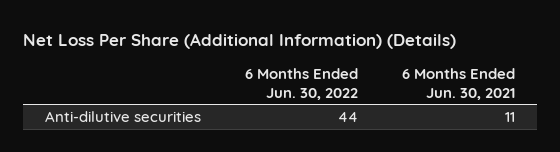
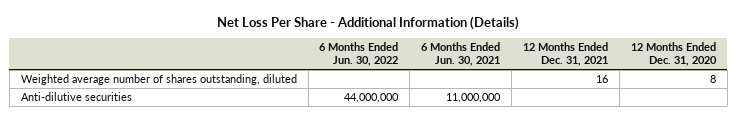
- Net Loss Per Share (Additional Information) (Details)
+ Net Loss Per Share - Additional Information (Details)
- | 6 Months Ended Jun. 30, 2022 | 6 Months Ended Jun. 30, 2021
+ | 6 Months Ended Jun. 30, 2022 | 6 Months Ended Jun. 30, 2021 | 12 Months Ended Dec. 31, 2021 | 12 Months Ended Dec. 31, 2020
- Anti-dilutive securities | 44 | 11
+ Weighted average number of shares outstanding, diluted | | | 16 | 8
+ Anti-dilutive securities | 44,000,000 | 11,000,000 | |

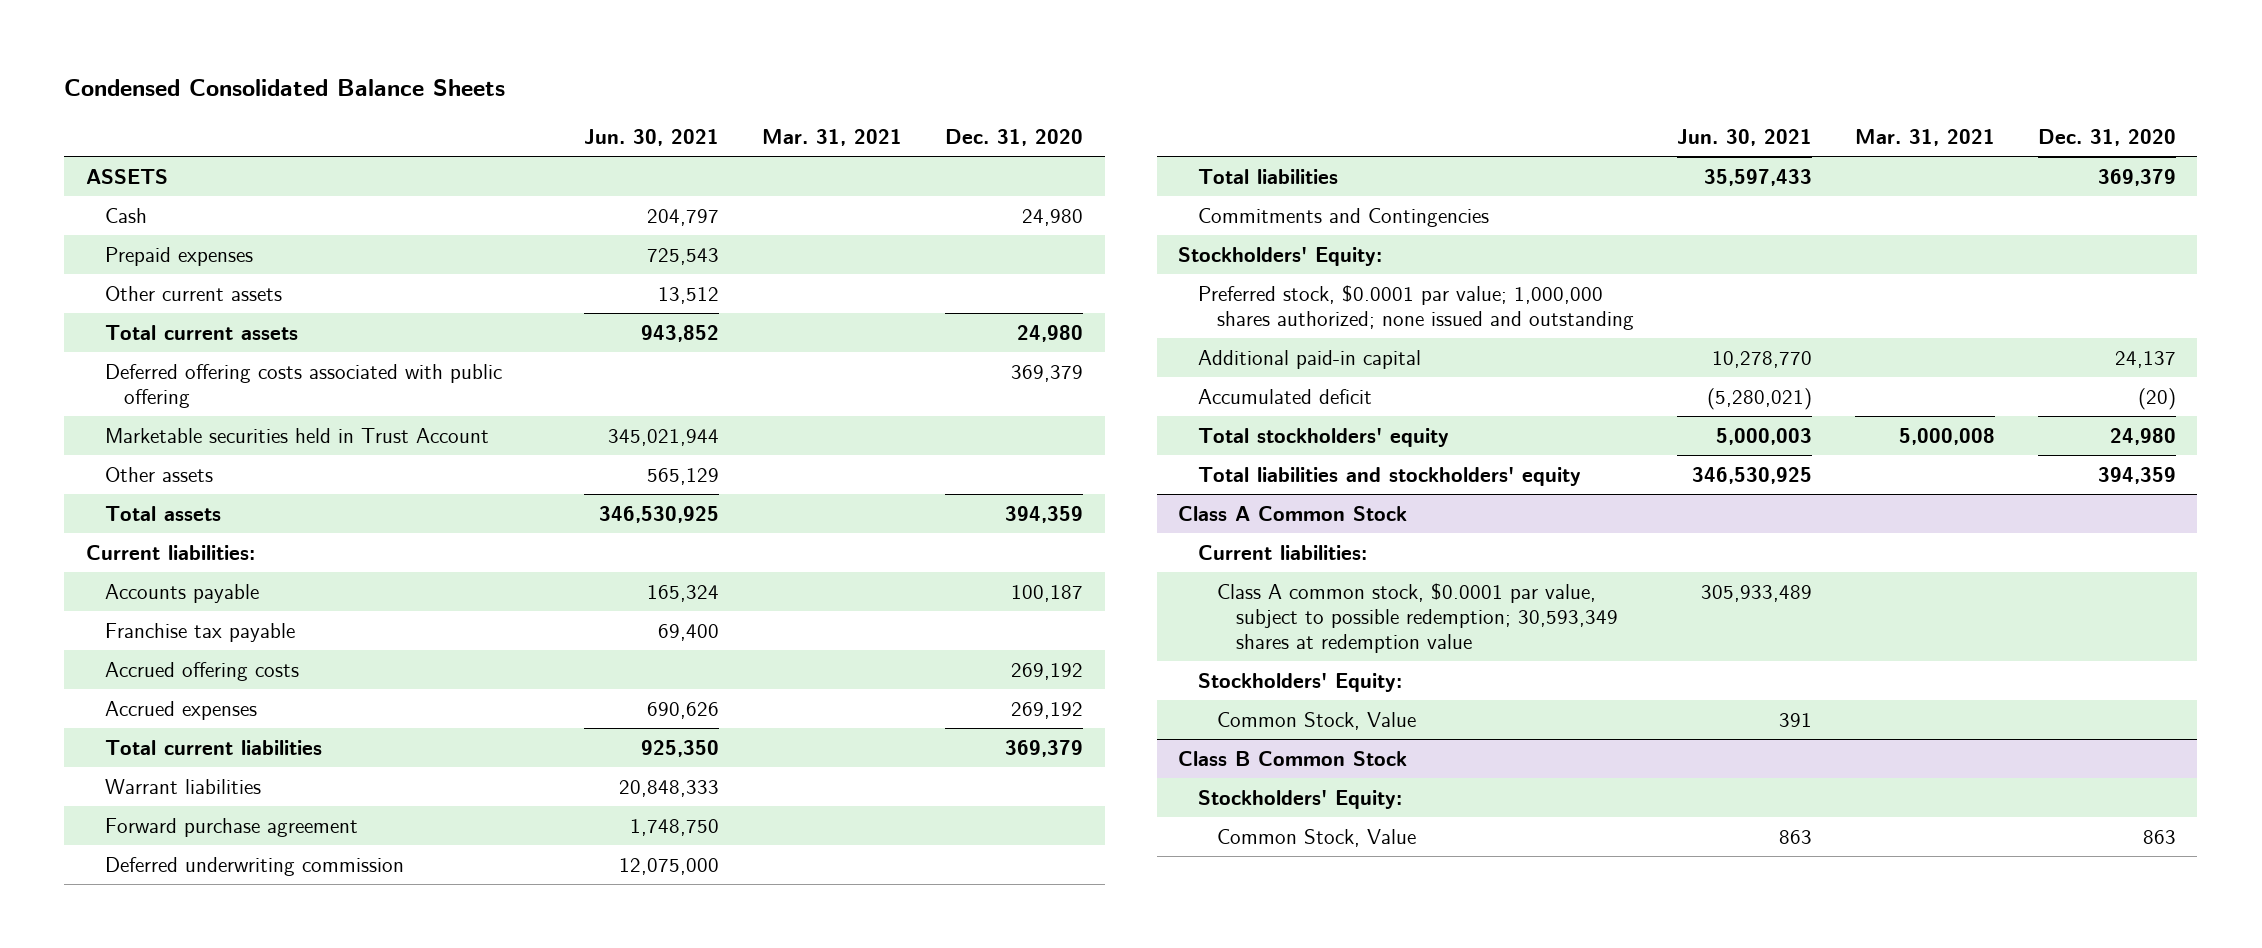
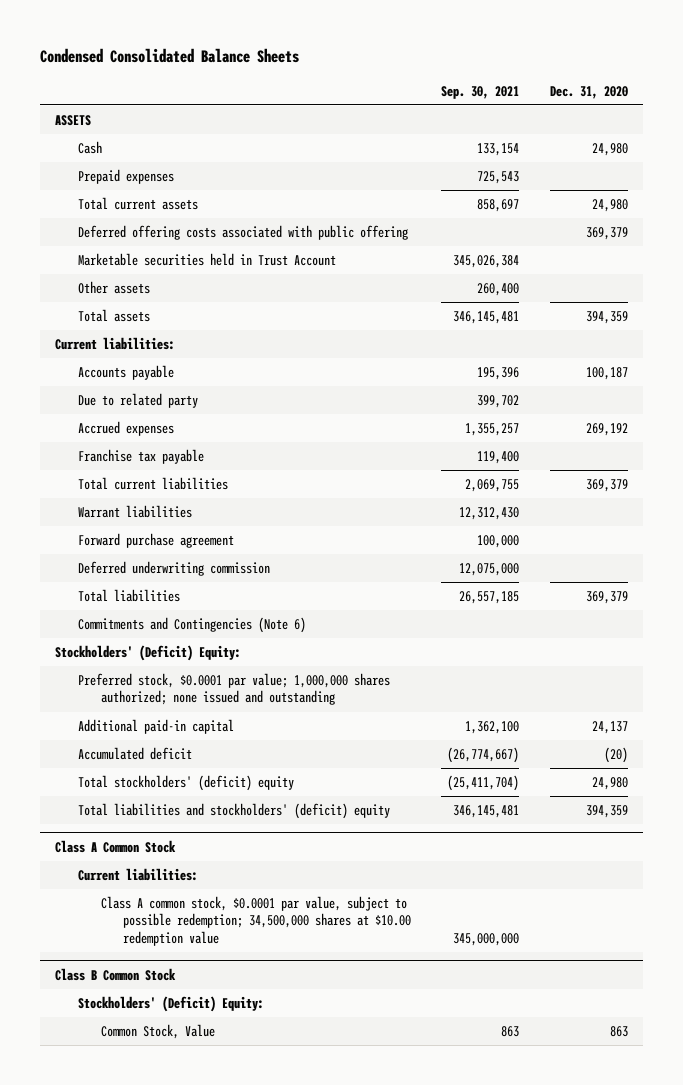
- | Jun. 30, 2021 | Mar. 31, 2021 | Dec. 31, 2020
+ | Sep. 30, 2021 | Dec. 31, 2020
- Other current assets | 13,512 | |
- Accrued offering costs | | | 269,192
+ Due to related party | 399,702 |
moved down: Franchise tax payable | 119,400 |
- Commitments and Contingencies
- Stockholders' Equity:
+ Commitments and Contingencies (Note 6)
+ Stockholders' (Deficit) Equity:
- Total stockholders' equity | 5,000,003 | 5,000,008 | 24,980
- Total liabilities and stockholders' equity | 346,530,925 | | 394,359
+ Total stockholders' (deficit) equity | (25,411,704) | 24,980
+ Total liabilities and stockholders' (deficit) equity | 346,145,481 | 394,359
@ Class A Common Stock
- Class A common stock, $0.0001 par value, subject to possible redemption; 30,593,349 shares at redemption value | 305,933,489 | |
- Stockholders' Equity:
- Common Stock, Value | 391 | |
+ Class A common stock, $0.0001 par value, subject to possible redemption; 34,500,000 shares at $10.00 redemption value | 345,000,000 |
@ Class B Common Stock
- Stockholders' Equity:
+ Stockholders' (Deficit) Equity:

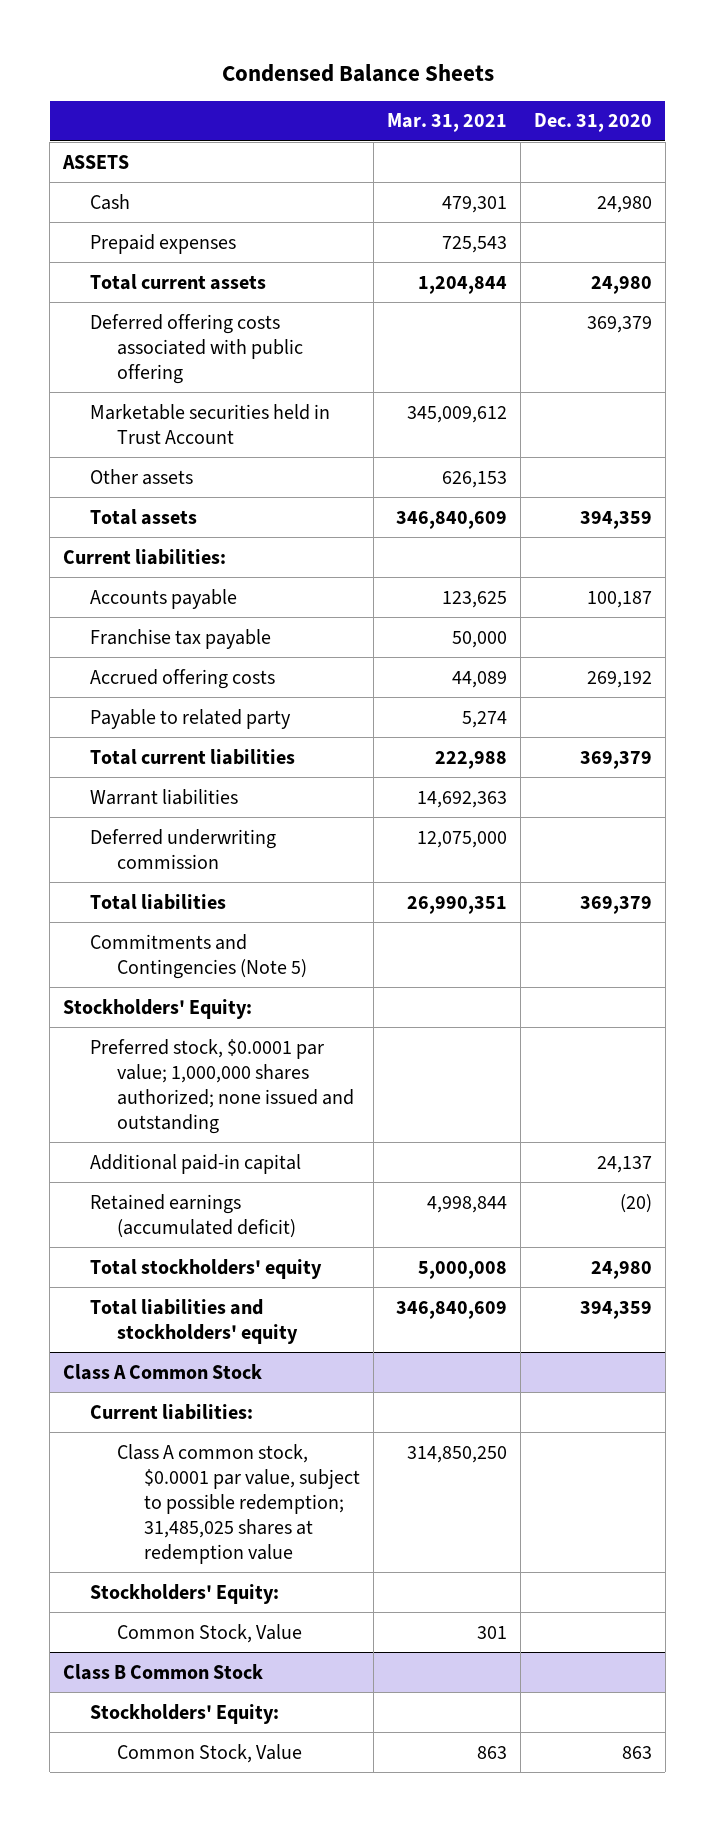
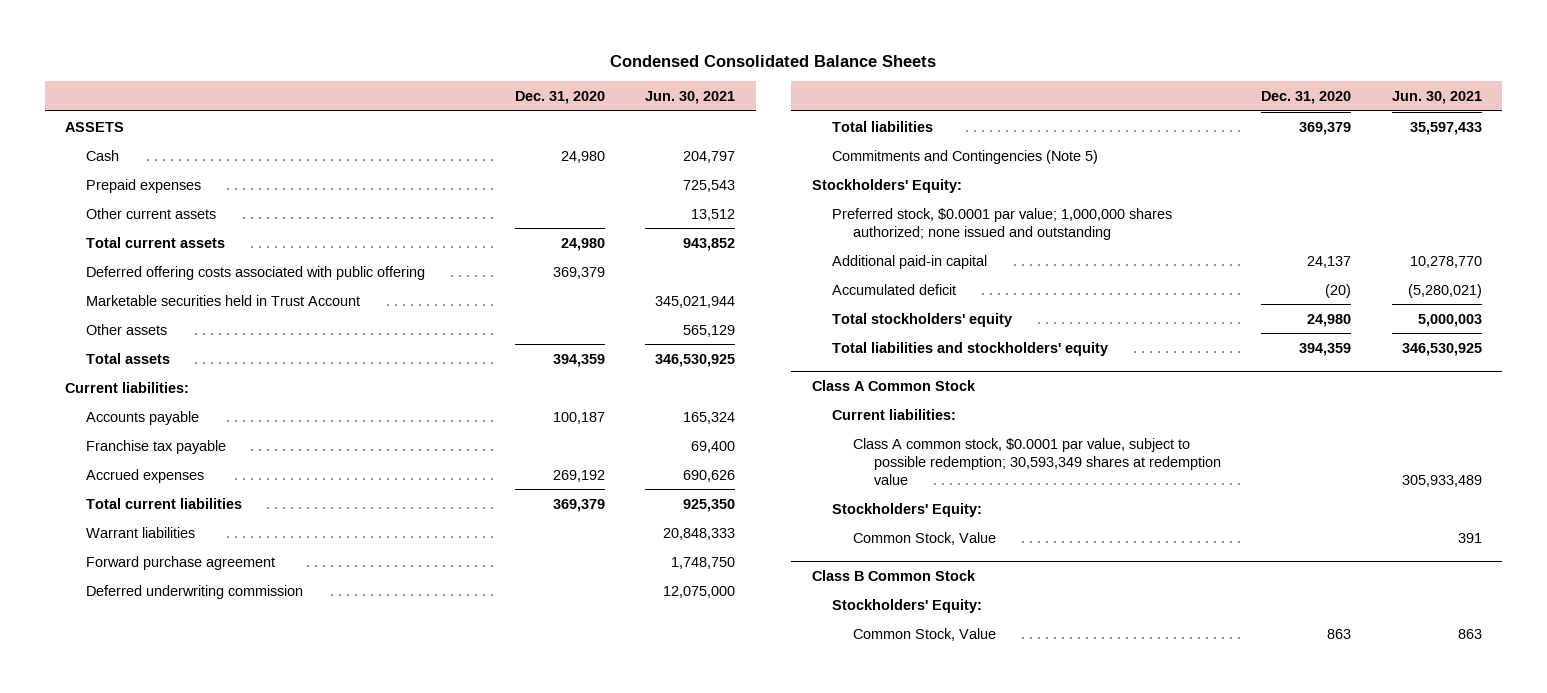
- Condensed Balance Sheets
+ Condensed Consolidated Balance Sheets
- | Mar. 31, 2021 | Dec. 31, 2020
+ | Dec. 31, 2020 | Jun. 30, 2021
+ Other current assets | | 13,512
- Accrued offering costs | 44,089 | 269,192
- Payable to related party | 5,274 |
+ Accrued expenses | 269,192 | 690,626
+ Forward purchase agreement | | 1,748,750
- Retained earnings (accumulated deficit) | 4,998,844 | (20)
+ Accumulated deficit | (20) | (5,280,021)
@ Class A Common Stock
- Class A common stock, $0.0001 par value, subject to possible redemption; 31,485,025 shares at redemption value | 314,850,250 |
+ Class A common stock, $0.0001 par value, subject to possible redemption; 30,593,349 shares at redemption value | | 305,933,489

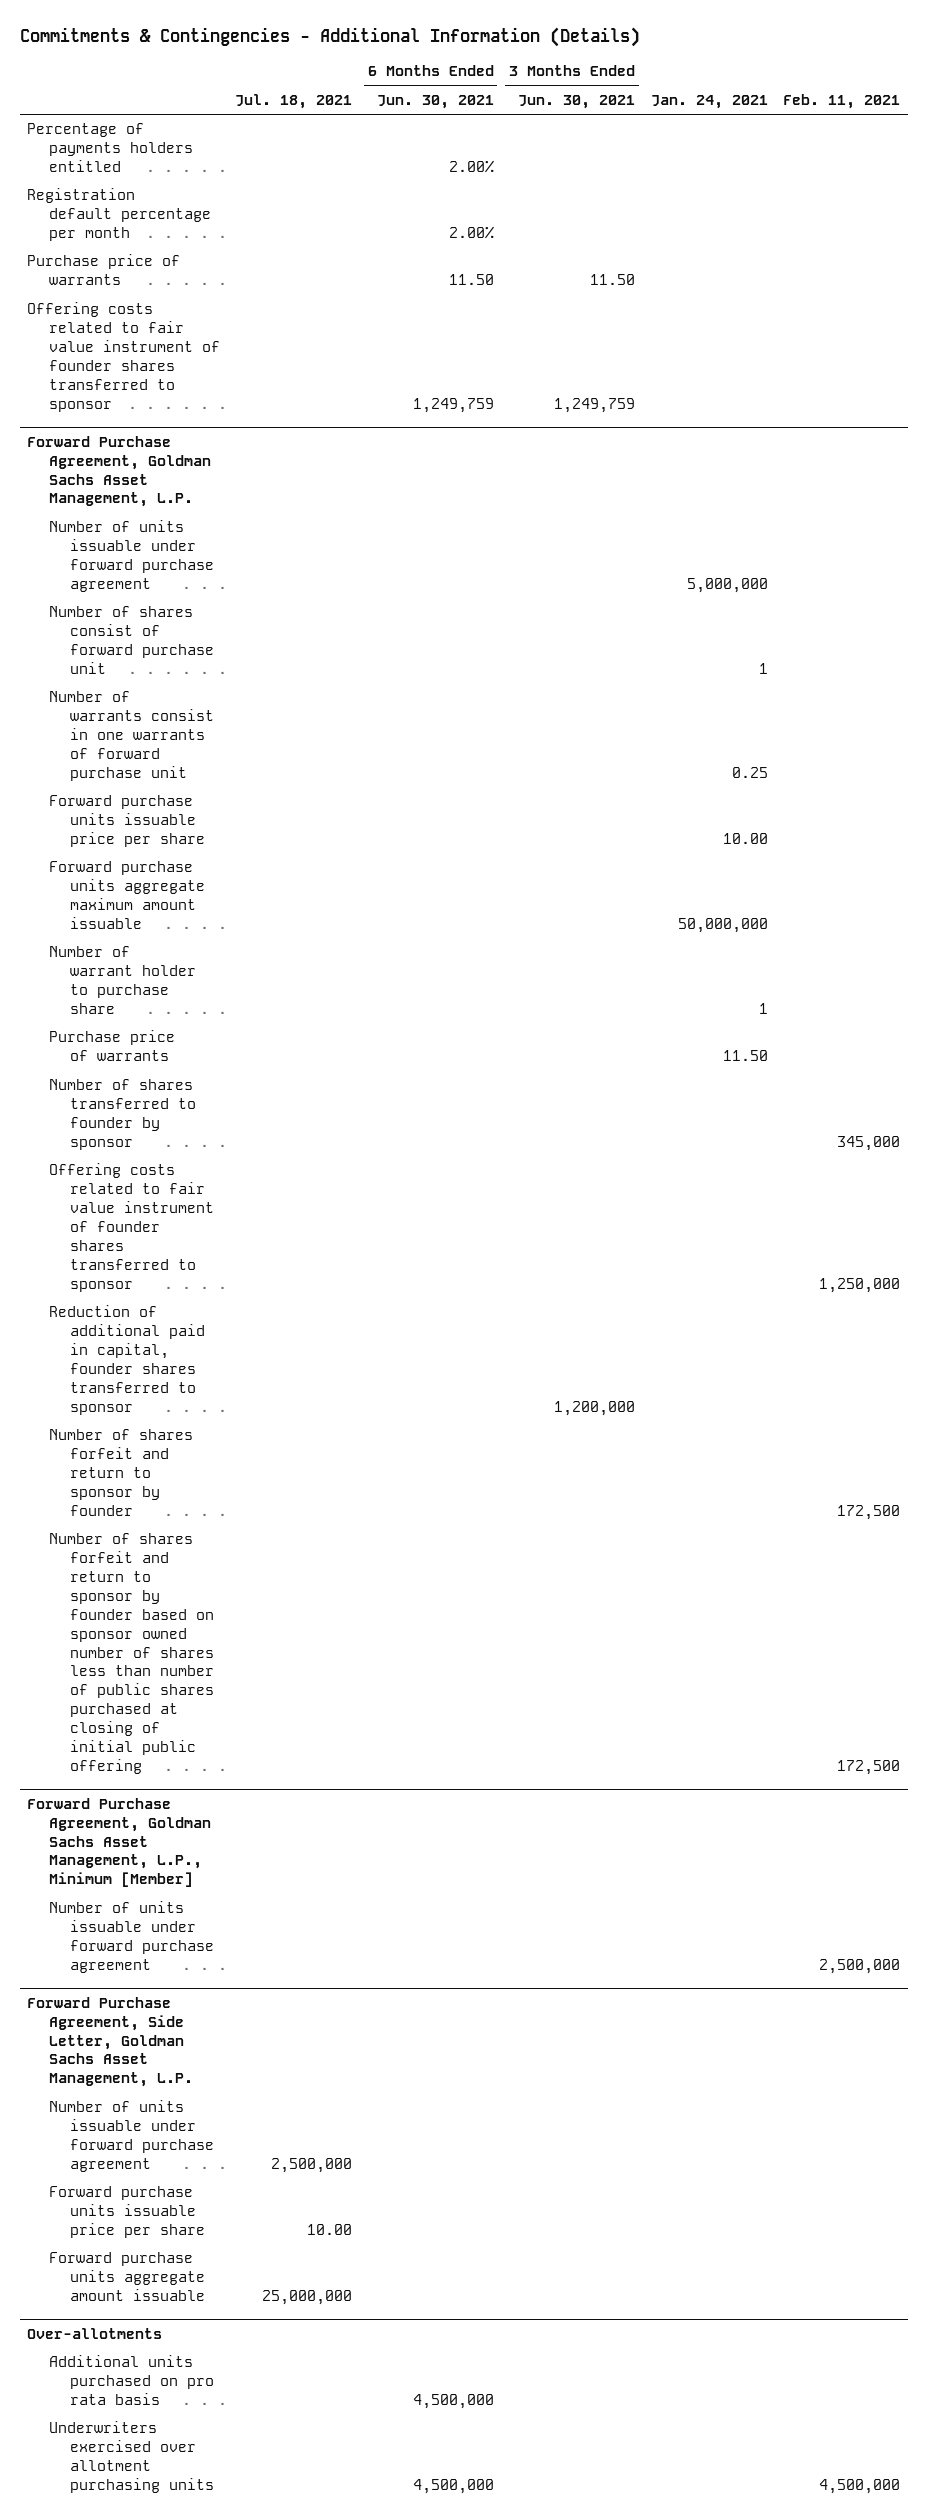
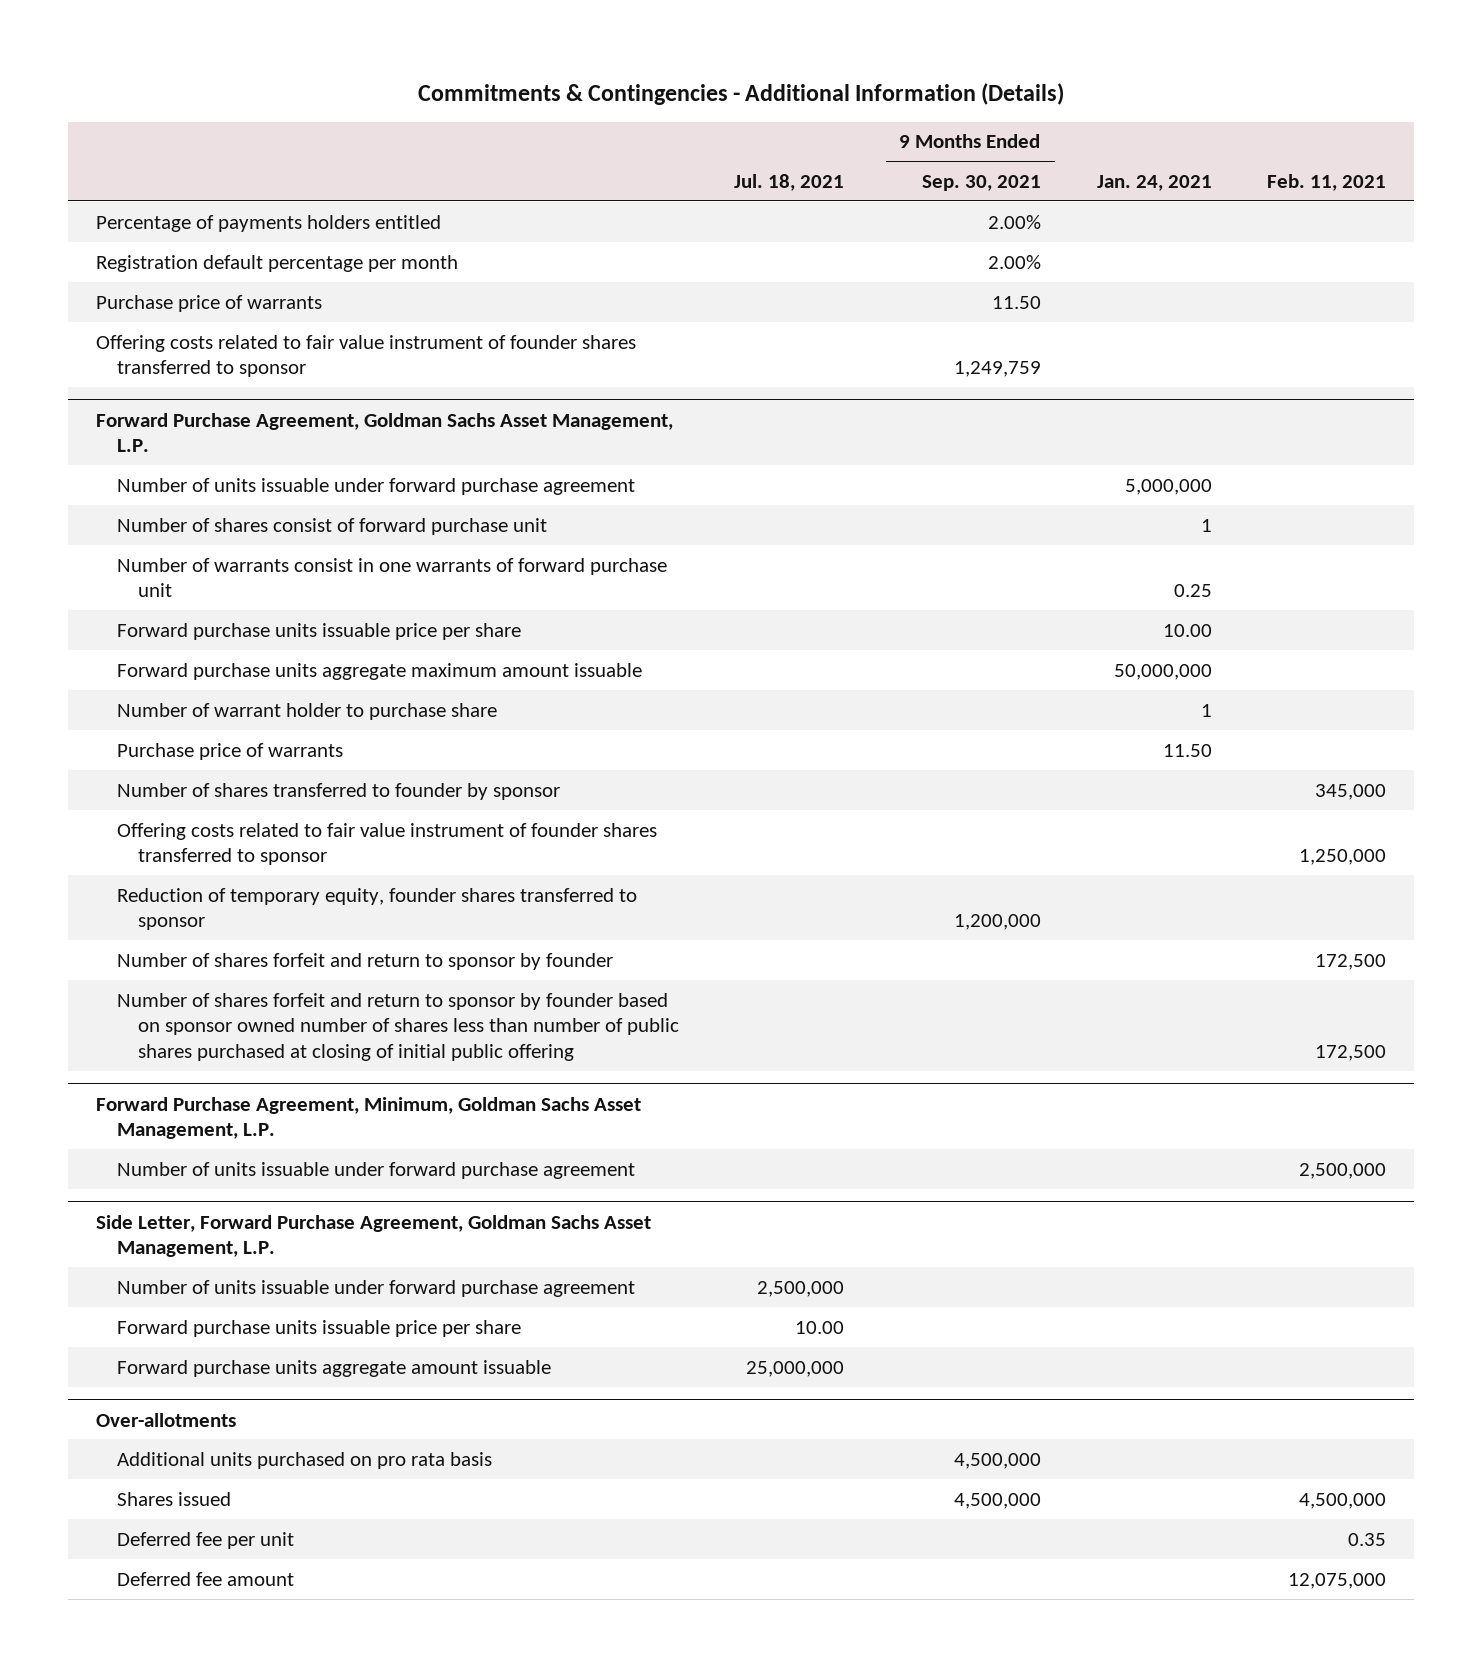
- | Jul. 18, 2021 | 6 Months Ended Jun. 30, 2021 | 3 Months Ended Jun. 30, 2021 | Jan. 24, 2021 | Feb. 11, 2021
+ | Jul. 18, 2021 | 9 Months Ended Sep. 30, 2021 | Jan. 24, 2021 | Feb. 11, 2021
@ Forward Purchase Agreement, Goldman Sachs Asset Management, L.P.
- Reduction of additional paid in capital, founder shares transferred to sponsor | | | 1,200,000 | |
+ Reduction of temporary equity, founder shares transferred to sponsor | | 1,200,000 | |
- Forward Purchase Agreement, Goldman Sachs Asset Management, L.P., Minimum [Member]
+ Forward Purchase Agreement, Minimum, Goldman Sachs Asset Management, L.P.
- Forward Purchase Agreement, Side Letter, Goldman Sachs Asset Management, L.P.
+ Side Letter, Forward Purchase Agreement, Goldman Sachs Asset Management, L.P.
@ Over-allotments
- Underwriters exercised over allotment purchasing units | | 4,500,000 | | | 4,500,000
+ Shares issued | | 4,500,000 | | 4,500,000
+ Deferred fee per unit | | | | 0.35
+ Deferred fee amount | | | | 12,075,000

